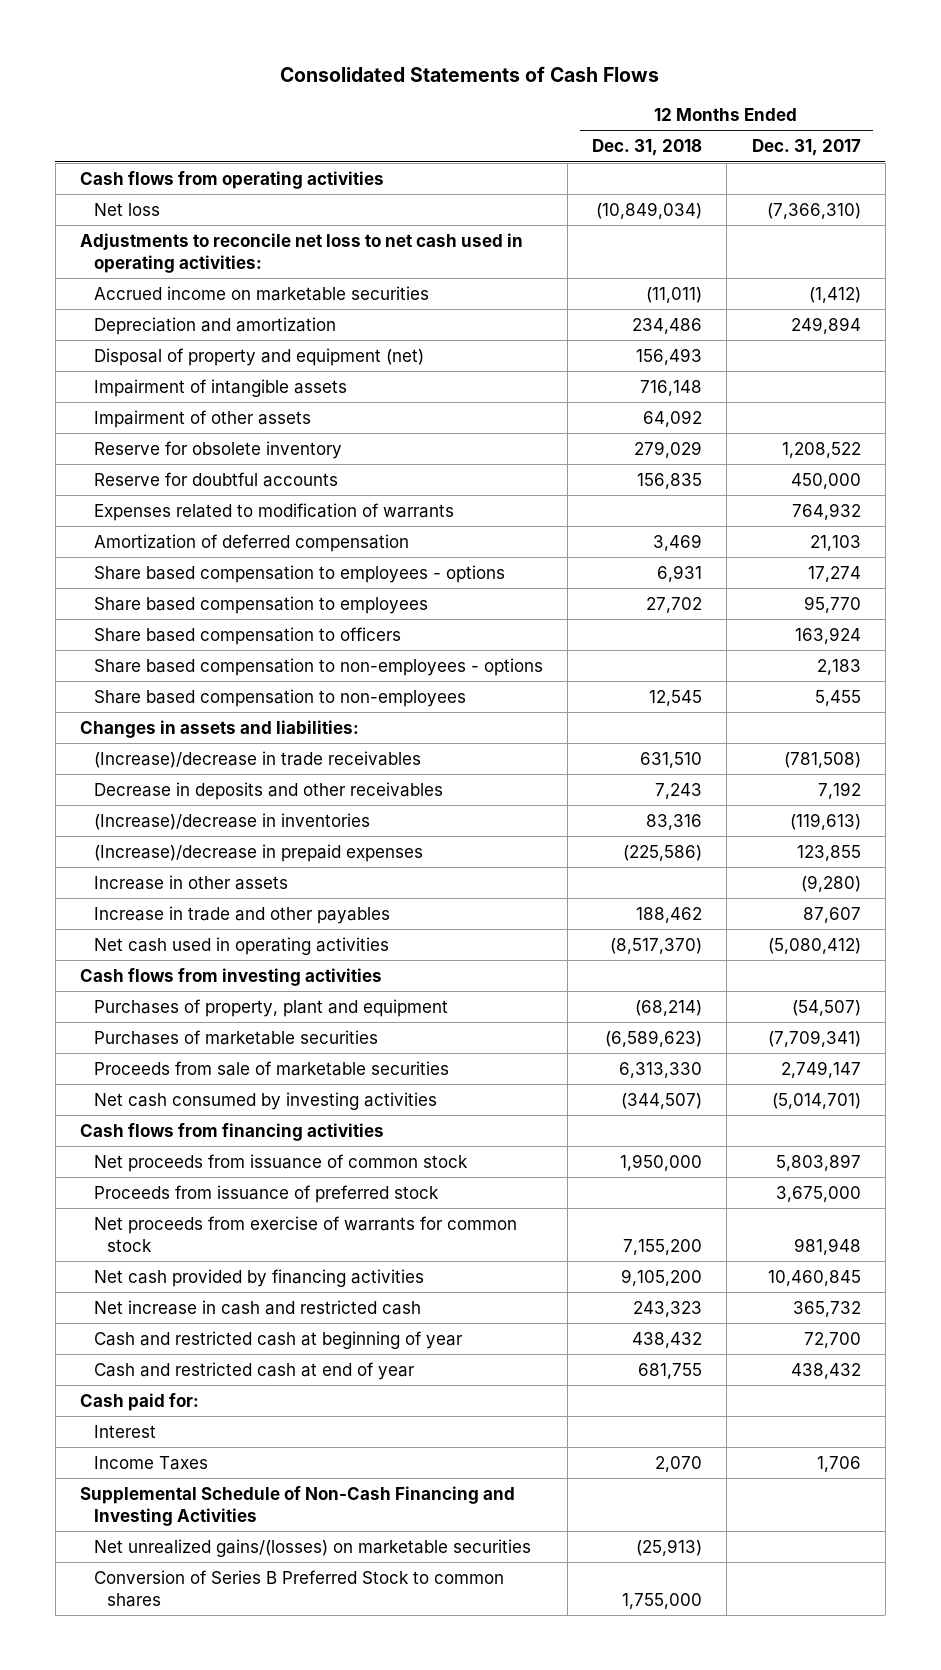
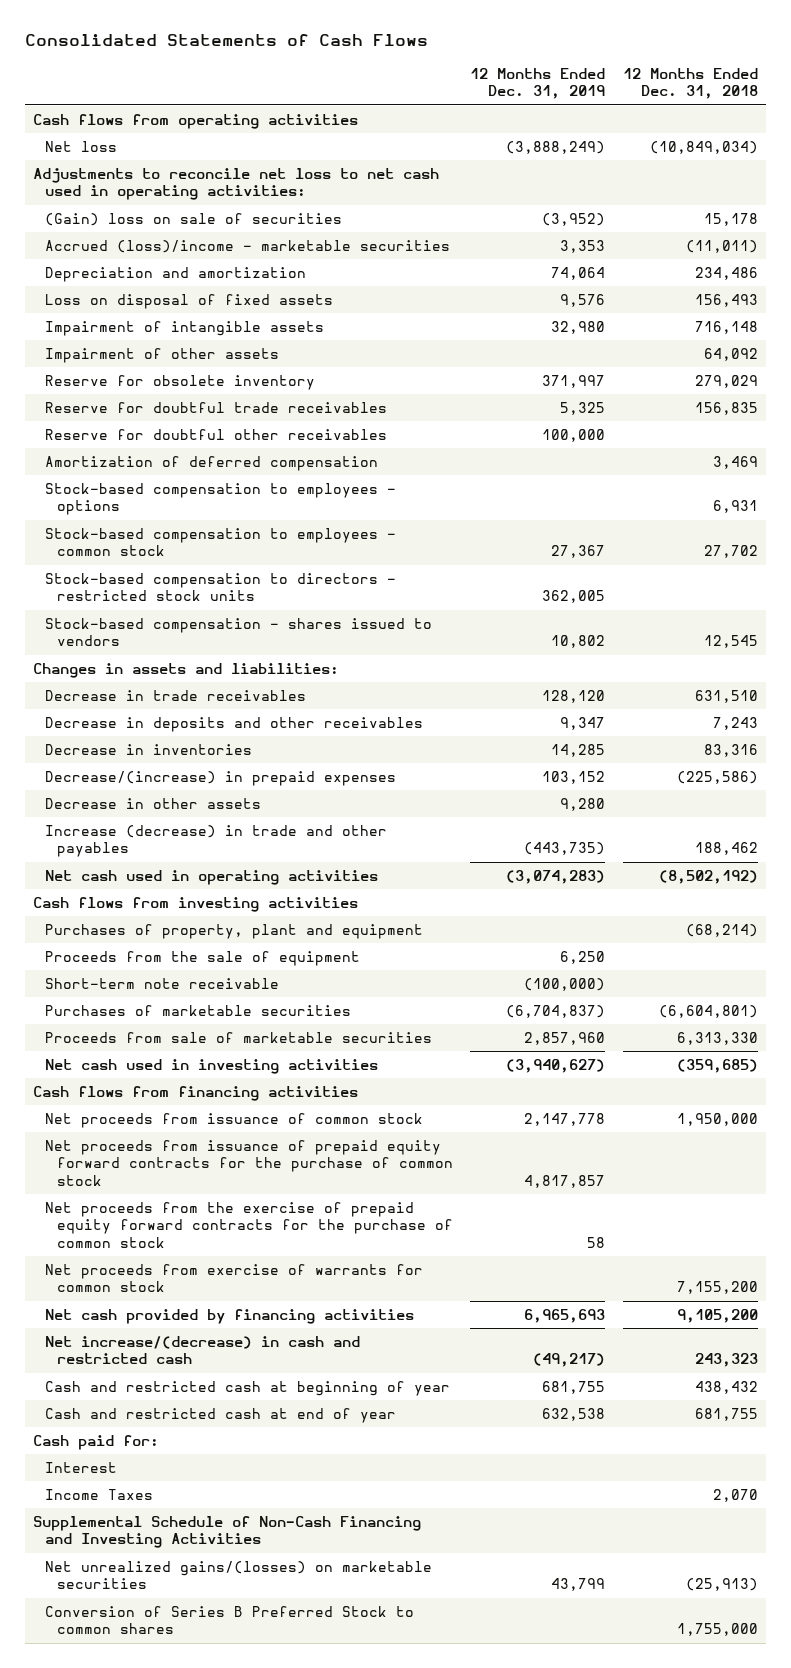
- | 12 Months Ended Dec. 31, 2018 | 12 Months Ended Dec. 31, 2017
+ | 12 Months Ended Dec. 31, 2019 | 12 Months Ended Dec. 31, 2018
- Accrued income on marketable securities | (11,011) | (1,412)
+ (Gain) loss on sale of securities | (3,952) | 15,178
+ Accrued (loss)/income - marketable securities | 3,353 | (11,011)
- Disposal of property and equipment (net) | 156,493 |
+ Loss on disposal of fixed assets | 9,576 | 156,493
- Reserve for doubtful accounts | 156,835 | 450,000
- Expenses related to modification of warrants | | 764,932
+ Reserve for doubtful trade receivables | 5,325 | 156,835
+ Reserve for doubtful other receivables | 100,000 |
- Share based compensation to employees - options | 6,931 | 17,274
- Share based compensation to employees | 27,702 | 95,770
- Share based compensation to officers | | 163,924
- Share based compensation to non-employees - options | | 2,183
- Share based compensation to non-employees | 12,545 | 5,455
+ Stock-based compensation to employees - options | | 6,931
+ Stock-based compensation to employees - common stock | 27,367 | 27,702
+ Stock-based compensation to directors - restricted stock units | 362,005 |
+ Stock-based compensation - shares issued to vendors | 10,802 | 12,545
- (Increase)/decrease in trade receivables | 631,510 | (781,508)
+ Decrease in trade receivables | 128,120 | 631,510
- (Increase)/decrease in inventories | 83,316 | (119,613)
- (Increase)/decrease in prepaid expenses | (225,586) | 123,855
- Increase in other assets | | (9,280)
- Increase in trade and other payables | 188,462 | 87,607
- Net cash used in operating activities | (8,517,370) | (5,080,412)
+ Decrease in inventories | 14,285 | 83,316
+ Decrease/(increase) in prepaid expenses | 103,152 | (225,586)
+ Decrease in other assets | 9,280 |
+ Increase (decrease) in trade and other payables | (443,735) | 188,462
+ Net cash used in operating activities | (3,074,283) | (8,502,192)
- Purchases of marketable securities | (6,589,623) | (7,709,341)
+ Proceeds from the sale of equipment | 6,250 |
+ Short-term note receivable | (100,000) |
+ Purchases of marketable securities | (6,704,837) | (6,604,801)
- Net cash consumed by investing activities | (344,507) | (5,014,701)
+ Net cash used in investing activities | (3,940,627) | (359,685)
- Proceeds from issuance of preferred stock | | 3,675,000
+ Net proceeds from issuance of prepaid equity forward contracts for the purchase of common stock | 4,817,857 |
+ Net proceeds from the exercise of prepaid equity forward contracts for the purchase of common stock | 58 |
- Net increase in cash and restricted cash | 243,323 | 365,732
+ Net increase/(decrease) in cash and restricted cash | (49,217) | 243,323

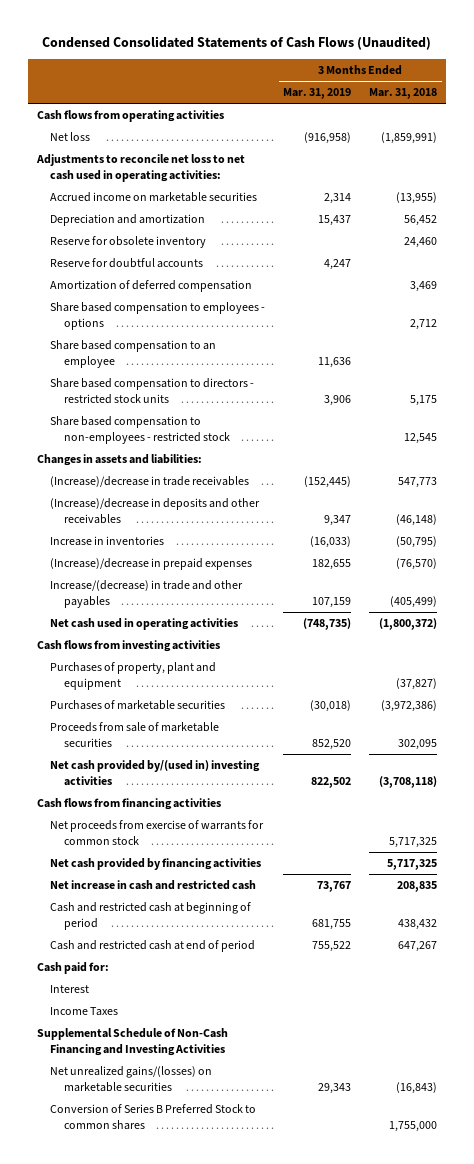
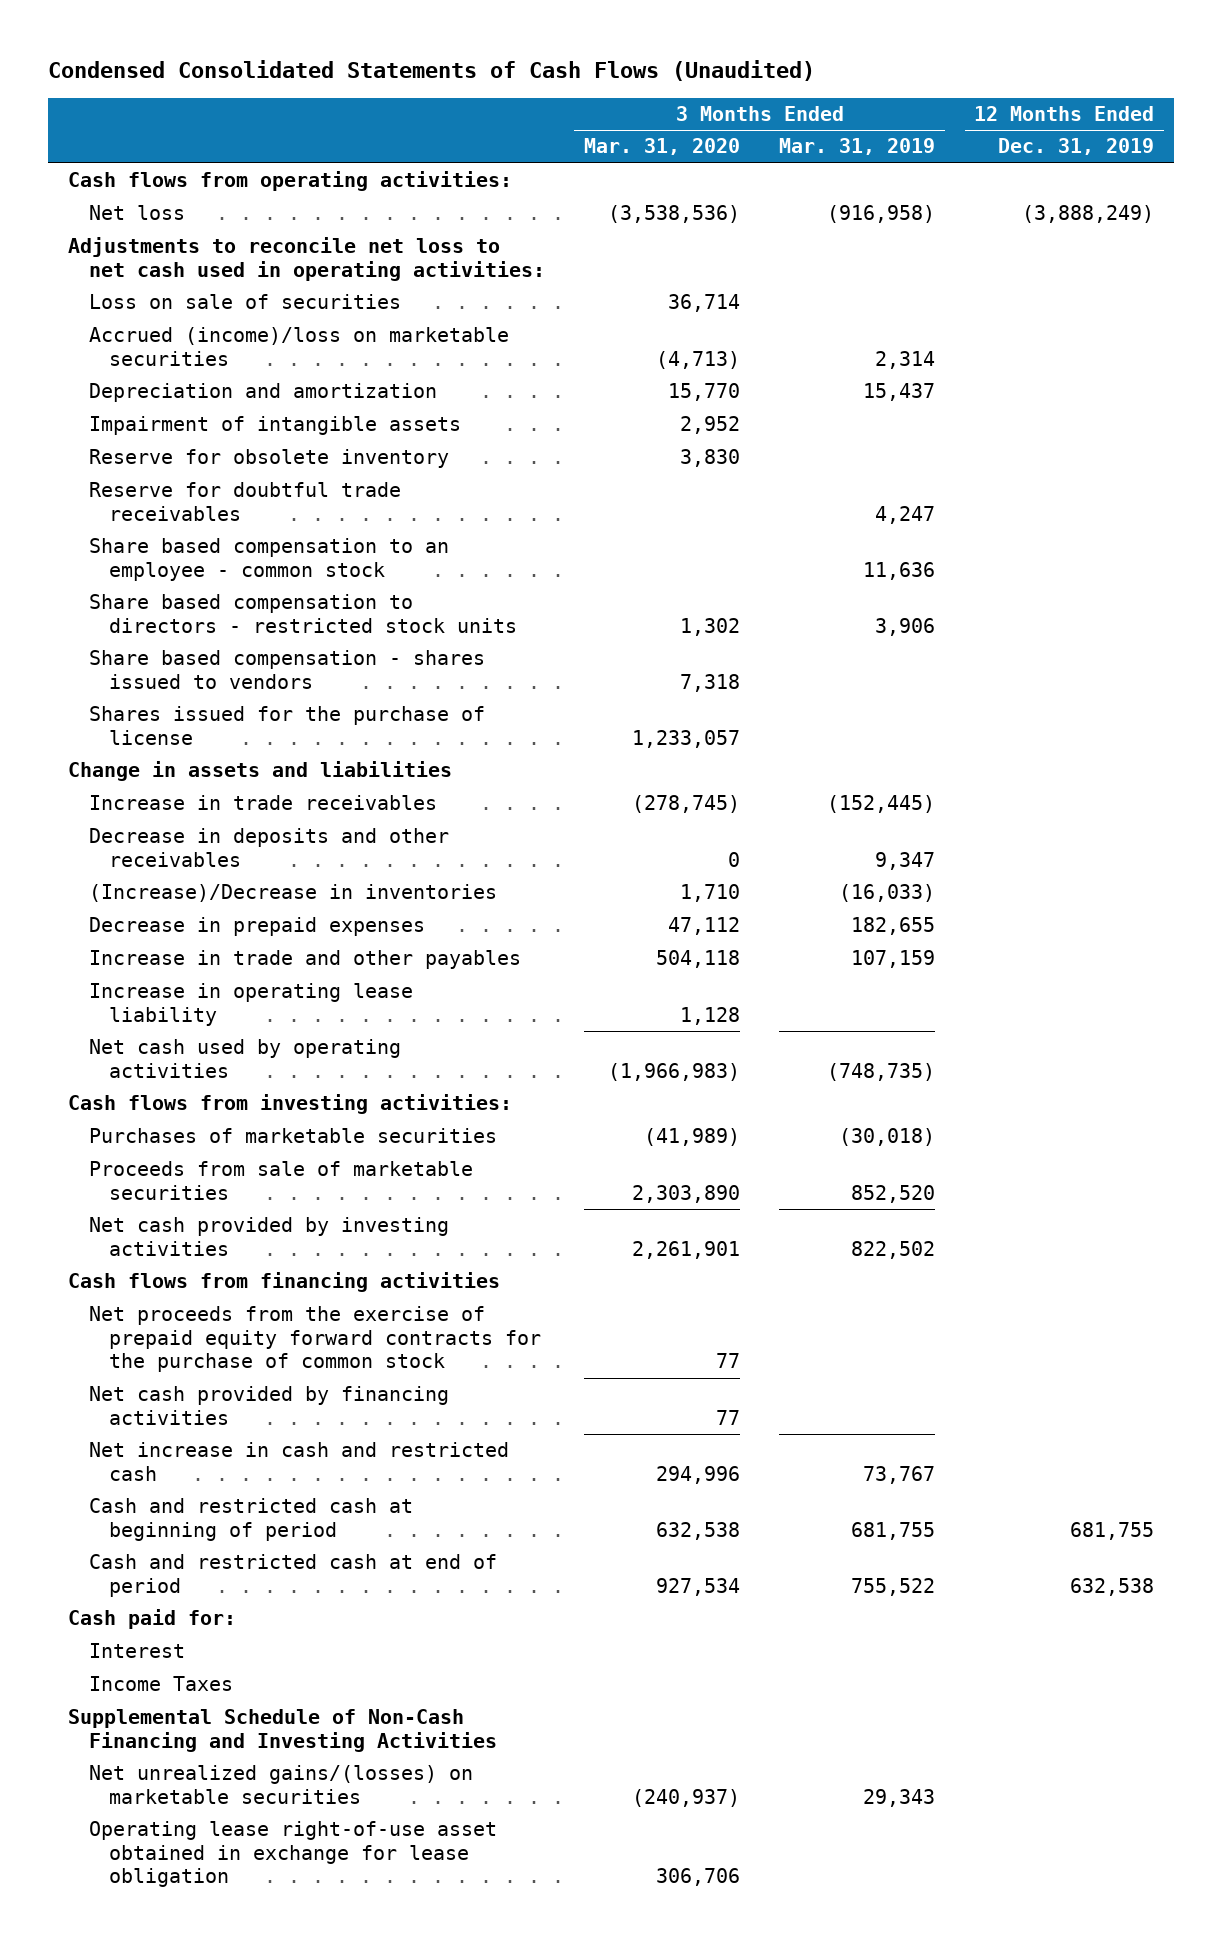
- | 3 Months Ended Mar. 31, 2019 | 3 Months Ended Mar. 31, 2018
+ | 3 Months Ended Mar. 31, 2020 | 3 Months Ended Mar. 31, 2019 | 12 Months Ended Dec. 31, 2019
- Cash flows from operating activities
+ Cash flows from operating activities:
- Accrued income on marketable securities | 2,314 | (13,955)
+ Loss on sale of securities | 36,714 | |
+ Accrued (income)/loss on marketable securities | (4,713) | 2,314 |
+ Impairment of intangible assets | 2,952 | |
- Reserve for doubtful accounts | 4,247 |
- Amortization of deferred compensation | | 3,469
- Share based compensation to employees - options | | 2,712
- Share based compensation to an employee | 11,636 |
+ Reserve for doubtful trade receivables | | 4,247 |
+ Share based compensation to an employee - common stock | | 11,636 |
- Share based compensation to non-employees - restricted stock | | 12,545
- Changes in assets and liabilities:
- (Increase)/decrease in trade receivables | (152,445) | 547,773
- (Increase)/decrease in deposits and other receivables | 9,347 | (46,148)
- Increase in inventories | (16,033) | (50,795)
- (Increase)/decrease in prepaid expenses | 182,655 | (76,570)
- Increase/(decrease) in trade and other payables | 107,159 | (405,499)
- Net cash used in operating activities | (748,735) | (1,800,372)
- Cash flows from investing activities
- Purchases of property, plant and equipment | | (37,827)
+ Share based compensation - shares issued to vendors | 7,318 | |
+ Shares issued for the purchase of license | 1,233,057 | |
+ Change in assets and liabilities
+ Increase in trade receivables | (278,745) | (152,445) |
+ Decrease in deposits and other receivables | 0 | 9,347 |
+ (Increase)/Decrease in inventories | 1,710 | (16,033) |
+ Decrease in prepaid expenses | 47,112 | 182,655 |
+ Increase in trade and other payables | 504,118 | 107,159 |
+ Increase in operating lease liability | 1,128 | |
+ Net cash used by operating activities | (1,966,983) | (748,735) |
+ Cash flows from investing activities:
- Net cash provided by/(used in) investing activities | 822,502 | (3,708,118)
+ Net cash provided by investing activities | 2,261,901 | 822,502 |
- Net proceeds from exercise of warrants for common stock | | 5,717,325
+ Net proceeds from the exercise of prepaid equity forward contracts for the purchase of common stock | 77 | |
- Conversion of Series B Preferred Stock to common shares | | 1,755,000
+ Operating lease right-of-use asset obtained in exchange for lease obligation | 306,706 | |

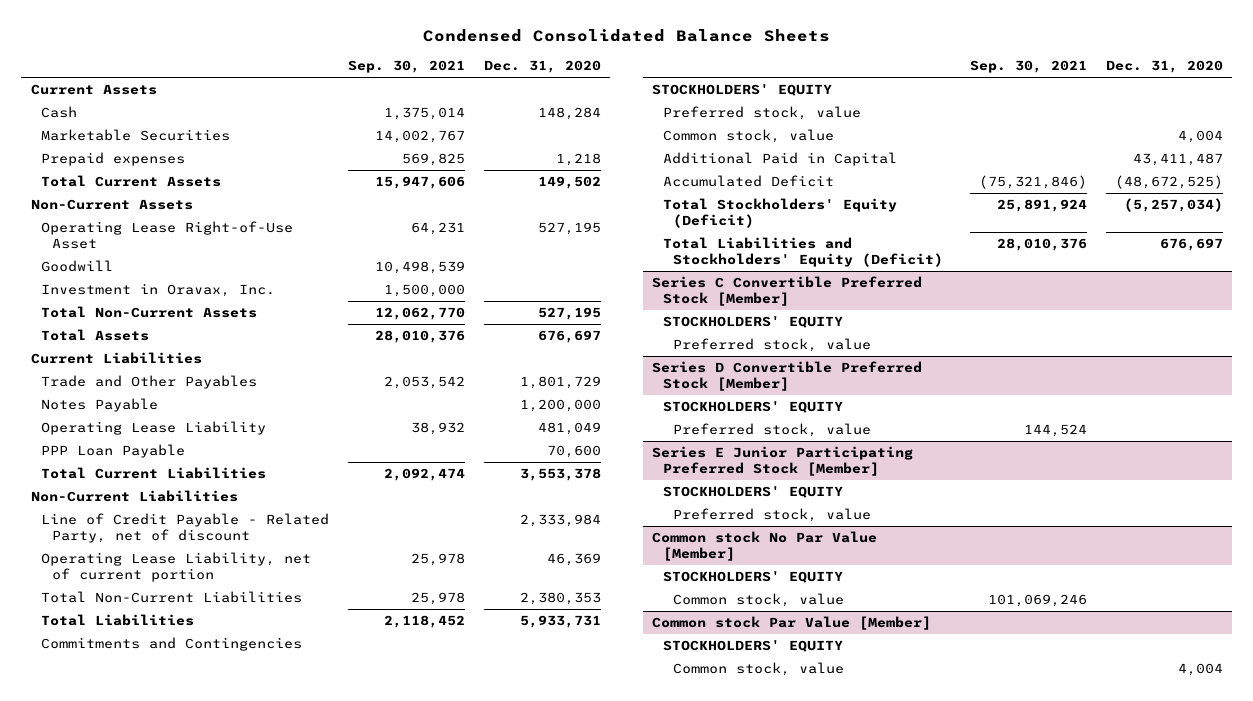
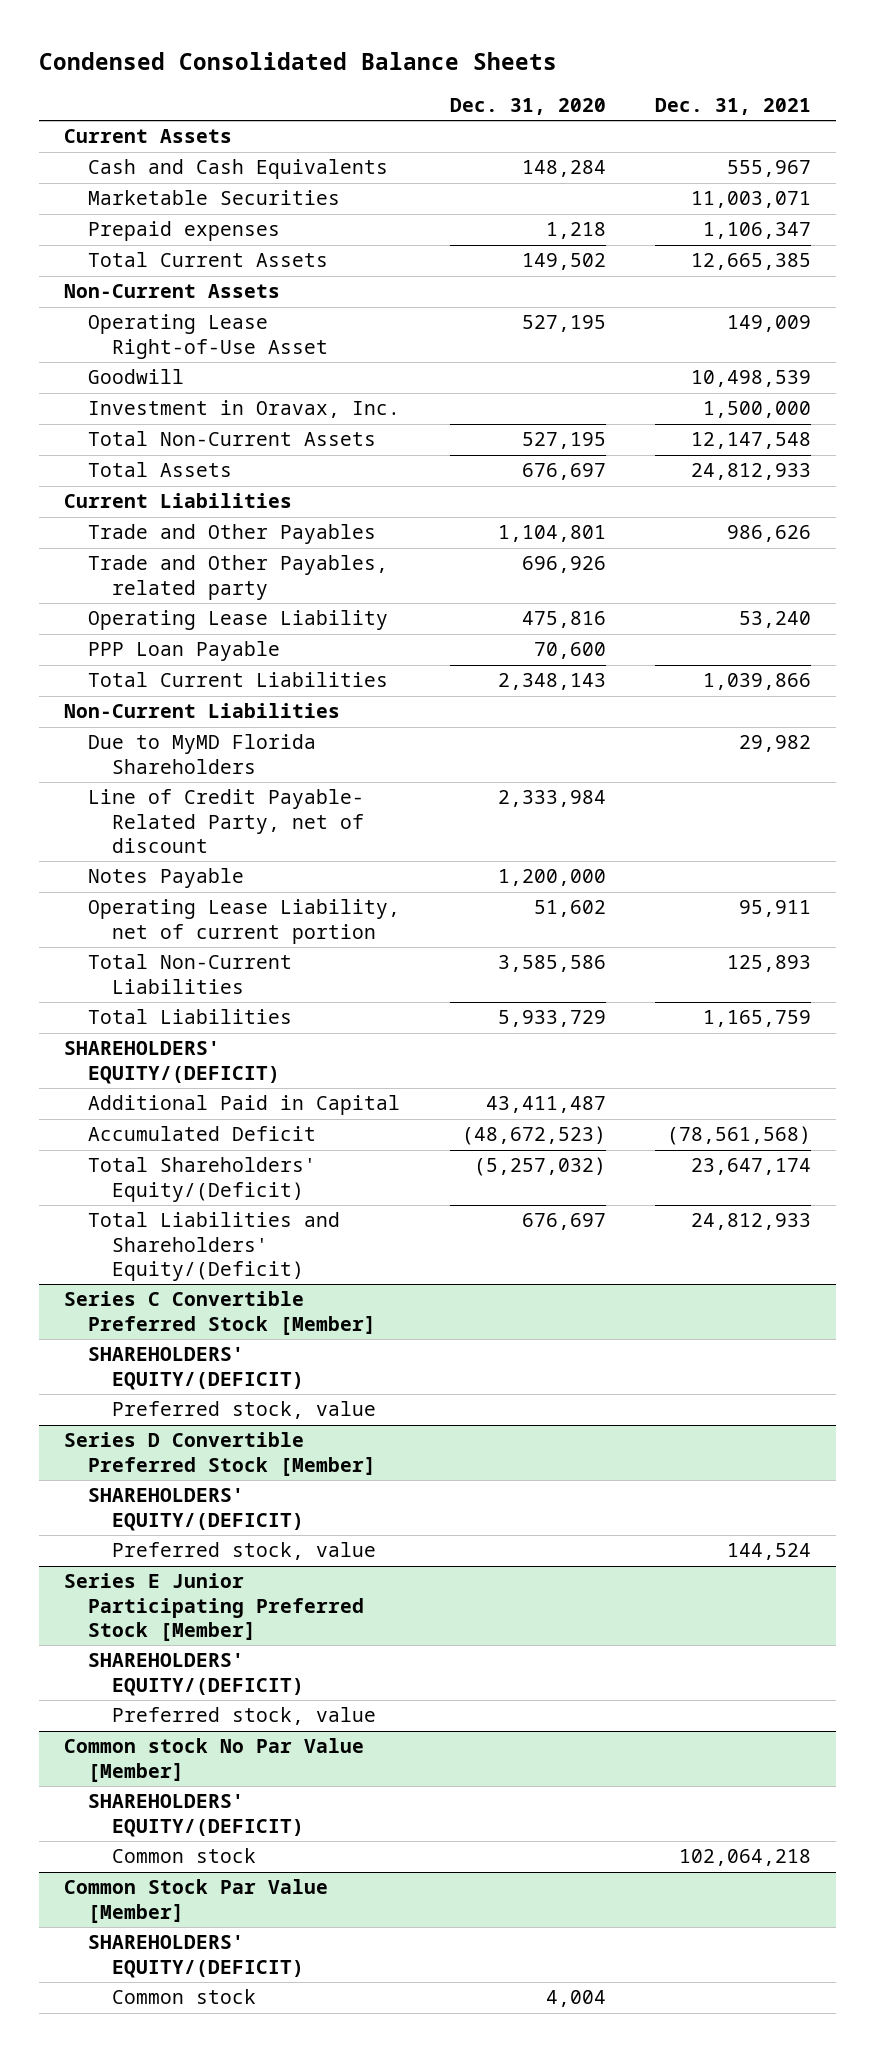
- | Sep. 30, 2021 | Dec. 31, 2020
+ | Dec. 31, 2020 | Dec. 31, 2021
- Cash | 1,375,014 | 148,284
+ Cash and Cash Equivalents | 148,284 | 555,967
- Trade and Other Payables | 2,053,542 | 1,801,729
- Operating Lease Liability | 38,932 | 481,049
+ Trade and Other Payables | 1,104,801 | 986,626
+ Trade and Other Payables, related party | 696,926 |
+ Operating Lease Liability | 475,816 | 53,240
- Total Current Liabilities | 2,092,474 | 3,553,378
+ Total Current Liabilities | 2,348,143 | 1,039,866
- Line of Credit Payable - Related Party, net of discount | | 2,333,984
- Operating Lease Liability, net of current portion | 25,978 | 46,369
- Total Non-Current Liabilities | 25,978 | 2,380,353
- Total Liabilities | 2,118,452 | 5,933,731
- Commitments and Contingencies
- STOCKHOLDERS' EQUITY
- Preferred stock, value
- Common stock, value | | 4,004
+ Due to MyMD Florida Shareholders | | 29,982
+ Line of Credit Payable- Related Party, net of discount | 2,333,984 |
moved down: Notes Payable | 1,200,000 |
+ Operating Lease Liability, net of current portion | 51,602 | 95,911
+ Total Non-Current Liabilities | 3,585,586 | 125,893
+ Total Liabilities | 5,933,729 | 1,165,759
+ SHAREHOLDERS' EQUITY/(DEFICIT)
- Accumulated Deficit | (75,321,846) | (48,672,525)
- Total Stockholders' Equity (Deficit) | 25,891,924 | (5,257,034)
- Total Liabilities and Stockholders' Equity (Deficit) | 28,010,376 | 676,697
+ Accumulated Deficit | (48,672,523) | (78,561,568)
+ Total Shareholders' Equity/(Deficit) | (5,257,032) | 23,647,174
+ Total Liabilities and Shareholders' Equity/(Deficit) | 676,697 | 24,812,933
@ Series C Convertible Preferred Stock [Member]
- STOCKHOLDERS' EQUITY
+ SHAREHOLDERS' EQUITY/(DEFICIT)
@ Series D Convertible Preferred Stock [Member]
- STOCKHOLDERS' EQUITY
+ SHAREHOLDERS' EQUITY/(DEFICIT)
@ Series E Junior Participating Preferred Stock [Member]
- STOCKHOLDERS' EQUITY
+ SHAREHOLDERS' EQUITY/(DEFICIT)
@ Common stock No Par Value [Member]
- STOCKHOLDERS' EQUITY
- Common stock, value | 101,069,246 |
- Common stock Par Value [Member]
- STOCKHOLDERS' EQUITY
- Common stock, value | | 4,004
@ Common stock No Par Value [Member]
+ SHAREHOLDERS' EQUITY/(DEFICIT)
+ Common stock | | 102,064,218
+ Common Stock Par Value [Member]
+ SHAREHOLDERS' EQUITY/(DEFICIT)
+ Common stock | 4,004 |

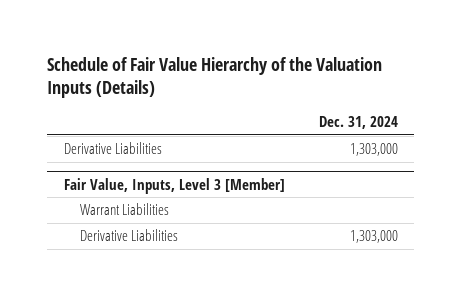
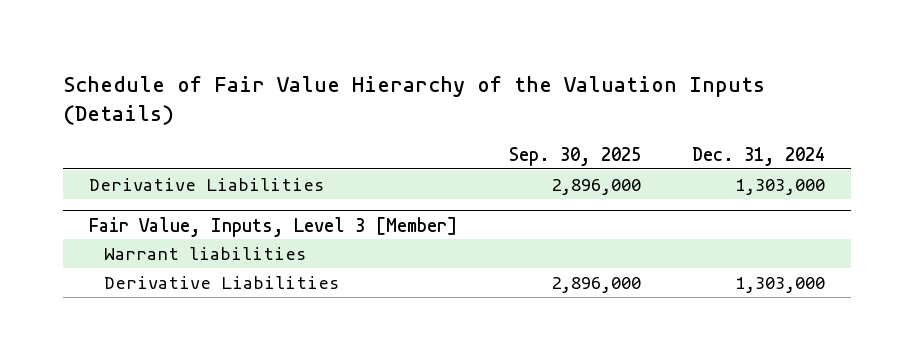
- | Dec. 31, 2024
+ | Sep. 30, 2025 | Dec. 31, 2024
@ Fair Value, Inputs, Level 3 [Member]
- Warrant Liabilities
+ Warrant liabilities

